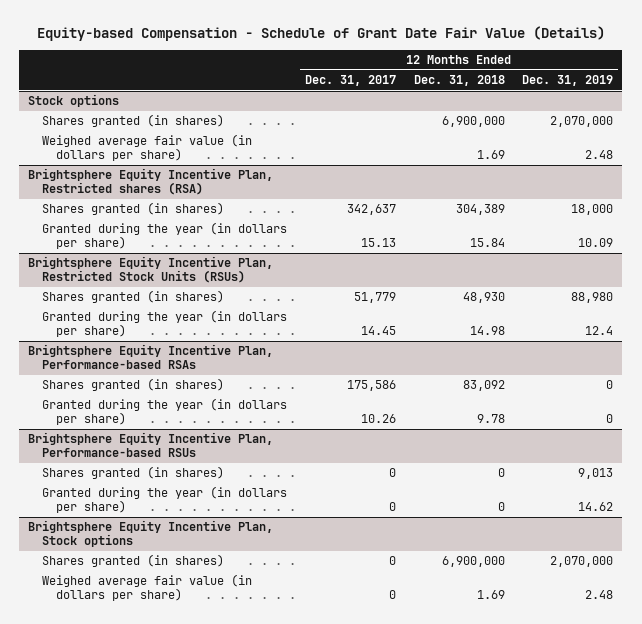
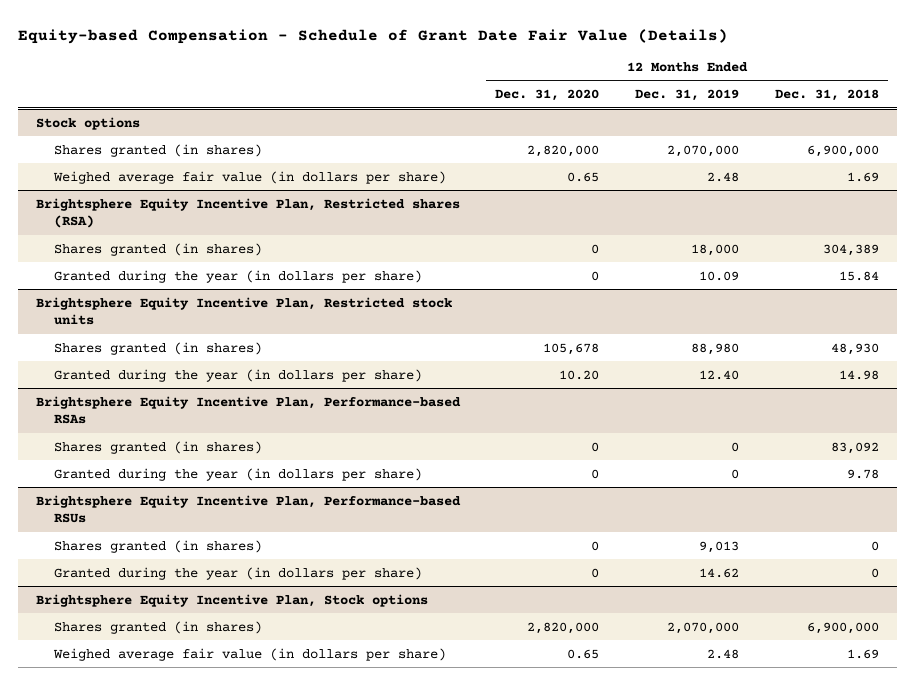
- | 12 Months Ended Dec. 31, 2017 | 12 Months Ended Dec. 31, 2018 | 12 Months Ended Dec. 31, 2019
+ | 12 Months Ended Dec. 31, 2020 | 12 Months Ended Dec. 31, 2019 | 12 Months Ended Dec. 31, 2018
- Brightsphere Equity Incentive Plan, Restricted Stock Units (RSUs)
+ Brightsphere Equity Incentive Plan, Restricted stock units
- Granted during the year (in dollars per share) | 14.45 | 14.98 | 12.4
+ Granted during the year (in dollars per share) | 10.20 | 12.40 | 14.98

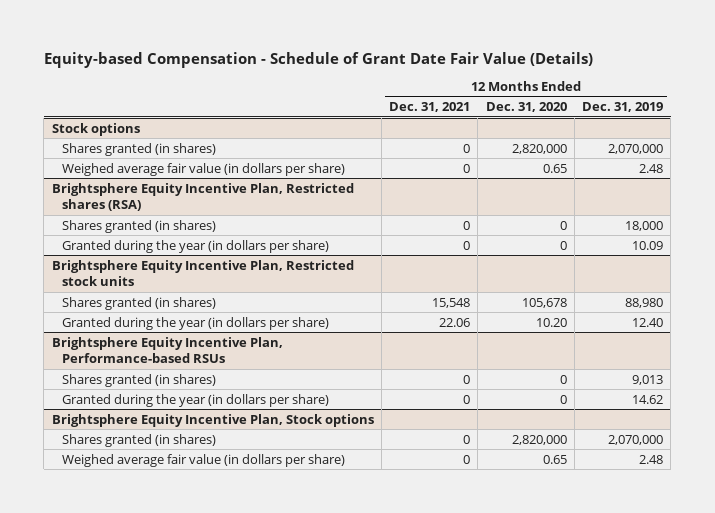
- | 12 Months Ended Dec. 31, 2020 | 12 Months Ended Dec. 31, 2019 | 12 Months Ended Dec. 31, 2018
+ | 12 Months Ended Dec. 31, 2021 | 12 Months Ended Dec. 31, 2020 | 12 Months Ended Dec. 31, 2019
- Brightsphere Equity Incentive Plan, Performance-based RSAs
- Shares granted (in shares) | 0 | 0 | 83,092
- Granted during the year (in dollars per share) | 0 | 0 | 9.78

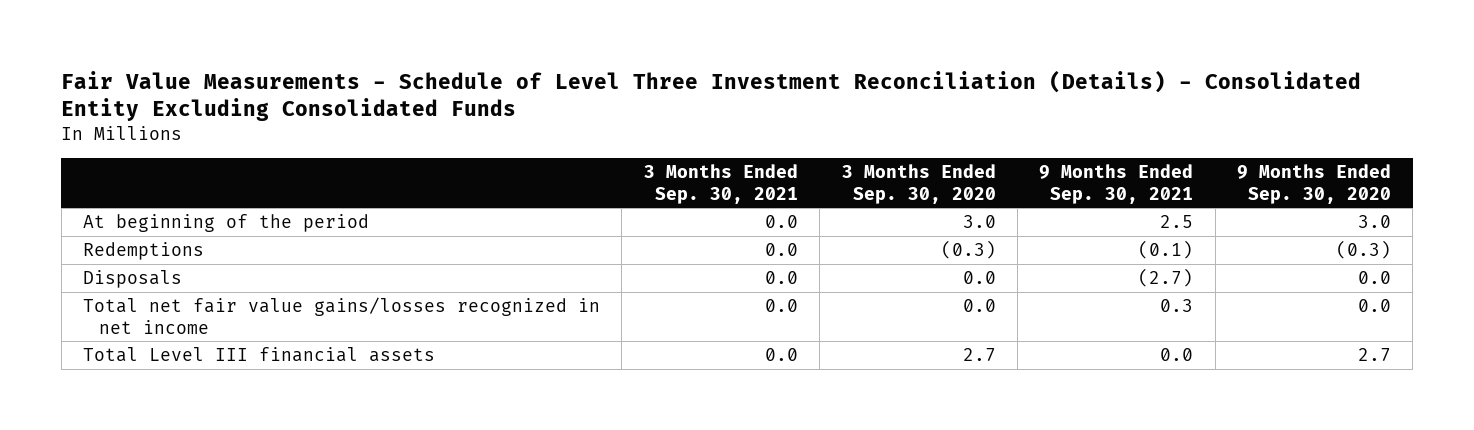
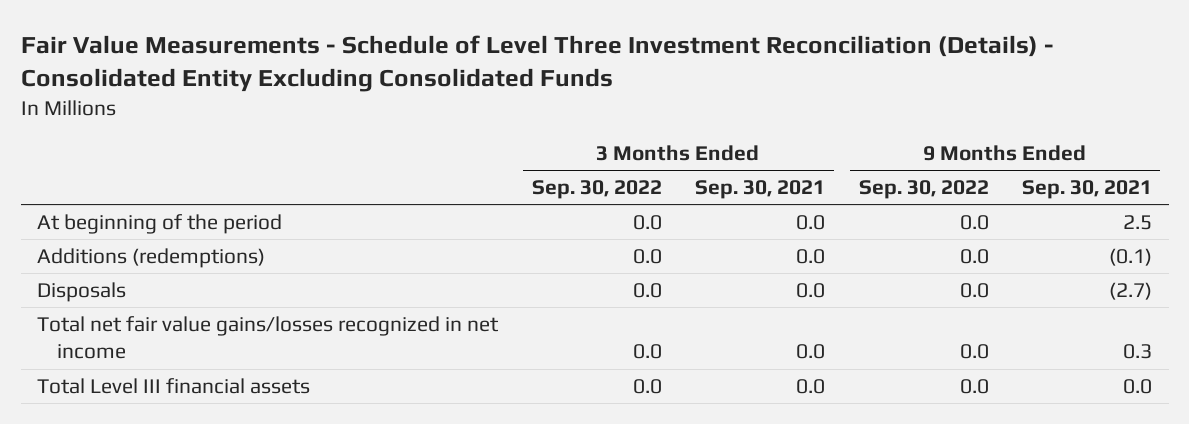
- | 3 Months Ended Sep. 30, 2021 | 3 Months Ended Sep. 30, 2020 | 9 Months Ended Sep. 30, 2021 | 9 Months Ended Sep. 30, 2020
+ | 3 Months Ended Sep. 30, 2022 | 3 Months Ended Sep. 30, 2021 | 9 Months Ended Sep. 30, 2022 | 9 Months Ended Sep. 30, 2021
- Redemptions | 0.0 | (0.3) | (0.1) | (0.3)
+ Additions (redemptions) | 0.0 | 0.0 | 0.0 | (0.1)

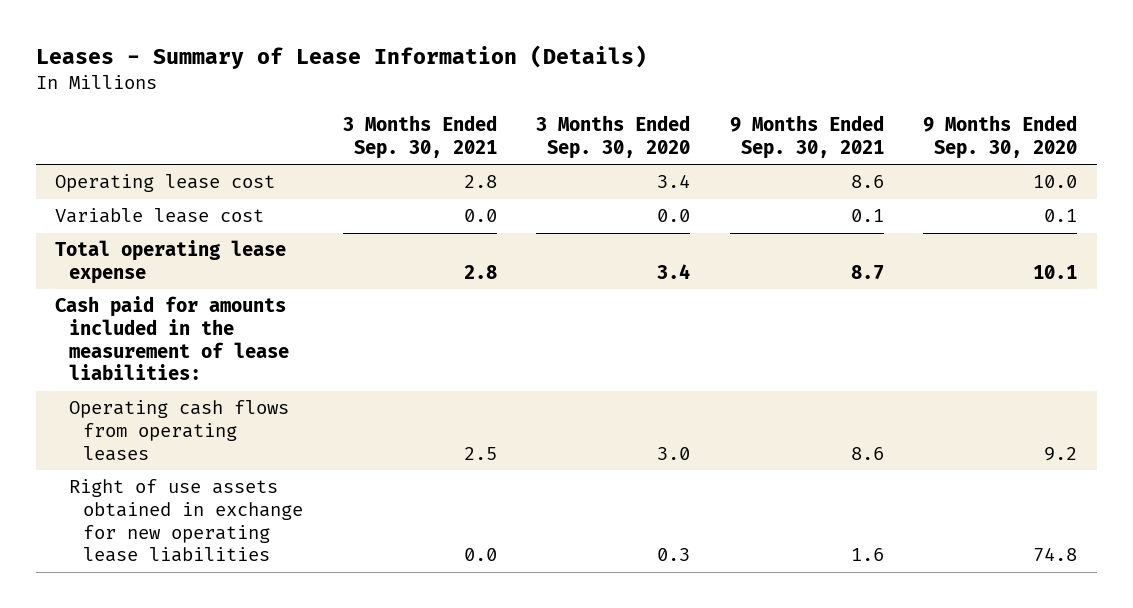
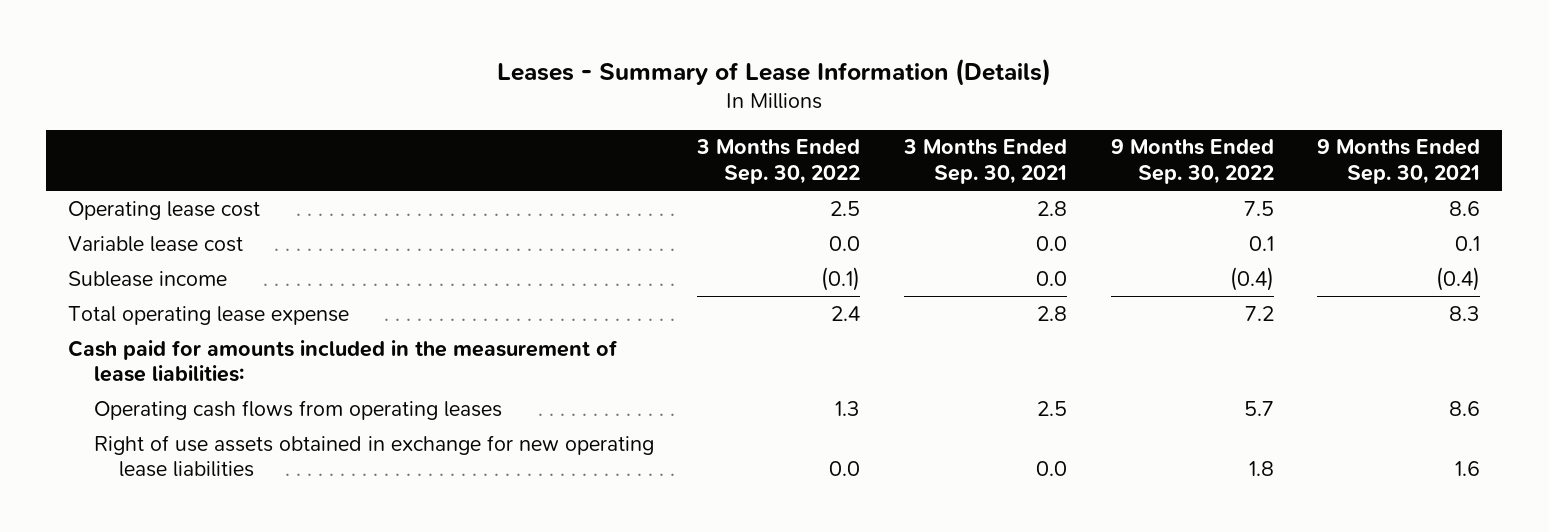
- | 3 Months Ended Sep. 30, 2021 | 3 Months Ended Sep. 30, 2020 | 9 Months Ended Sep. 30, 2021 | 9 Months Ended Sep. 30, 2020
+ | 3 Months Ended Sep. 30, 2022 | 3 Months Ended Sep. 30, 2021 | 9 Months Ended Sep. 30, 2022 | 9 Months Ended Sep. 30, 2021
- Total operating lease expense | 2.8 | 3.4 | 8.7 | 10.1
+ Sublease income | (0.1) | 0.0 | (0.4) | (0.4)
+ Total operating lease expense | 2.4 | 2.8 | 7.2 | 8.3

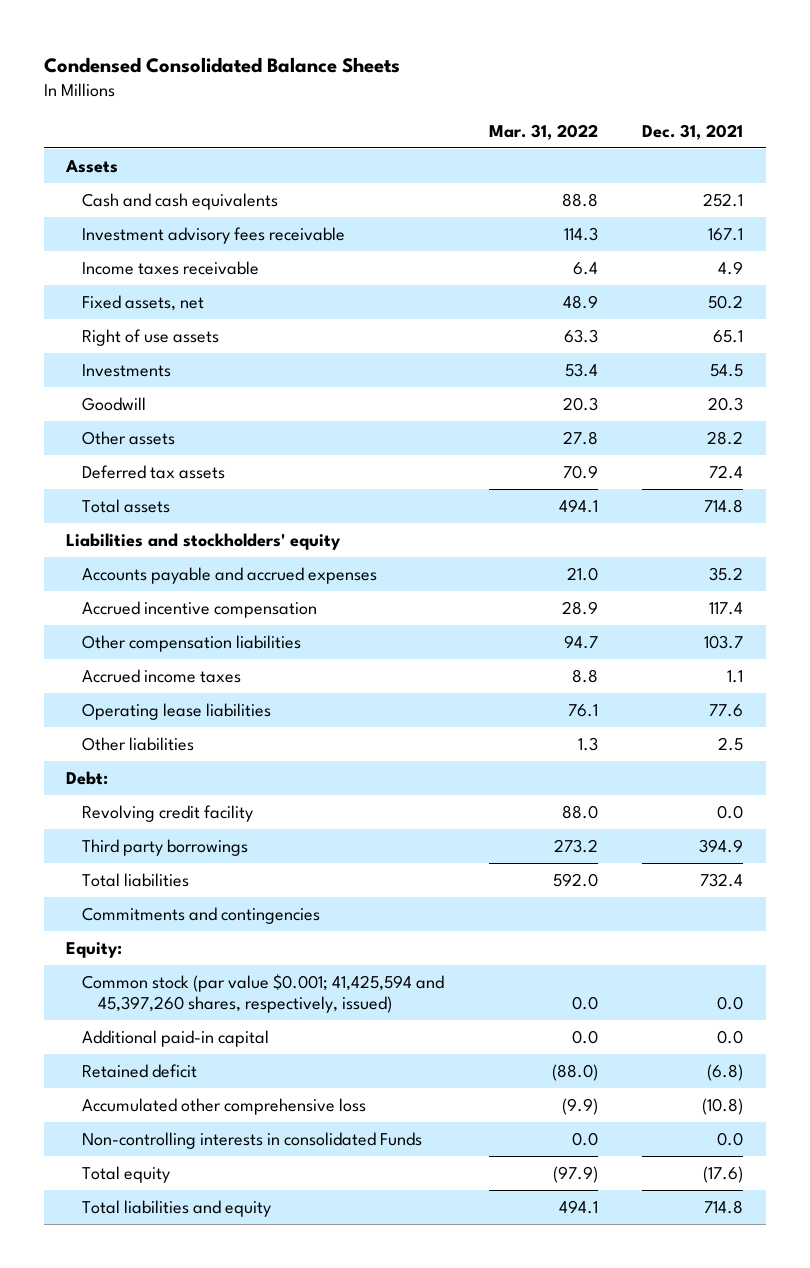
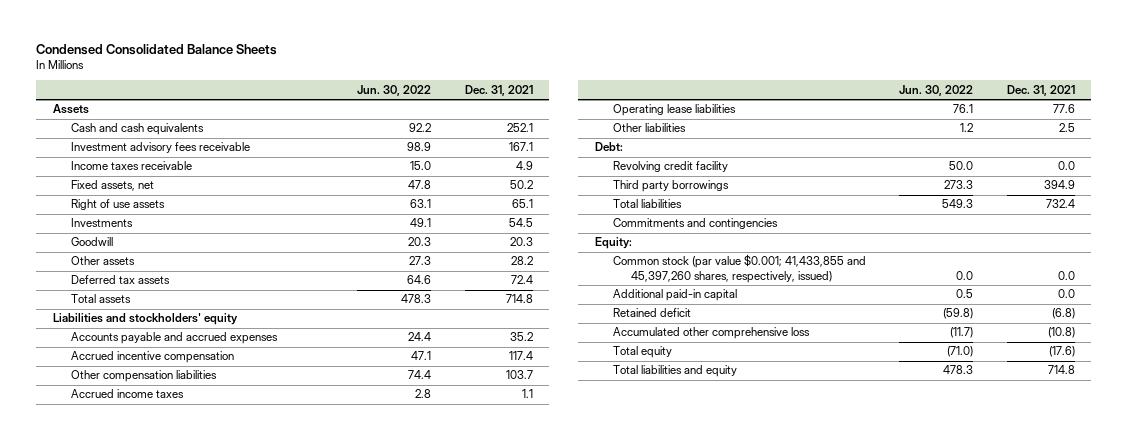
- | Mar. 31, 2022 | Dec. 31, 2021
+ | Jun. 30, 2022 | Dec. 31, 2021
- Common stock (par value $0.001; 41,425,594 and 45,397,260 shares, respectively, issued) | 0.0 | 0.0
+ Common stock (par value $0.001; 41,433,855 and 45,397,260 shares, respectively, issued) | 0.0 | 0.0
- Non-controlling interests in consolidated Funds | 0.0 | 0.0

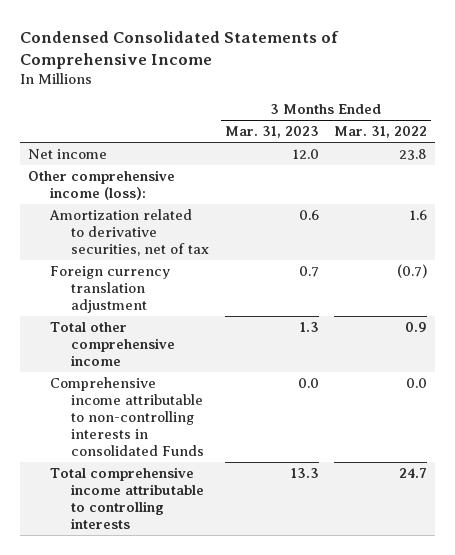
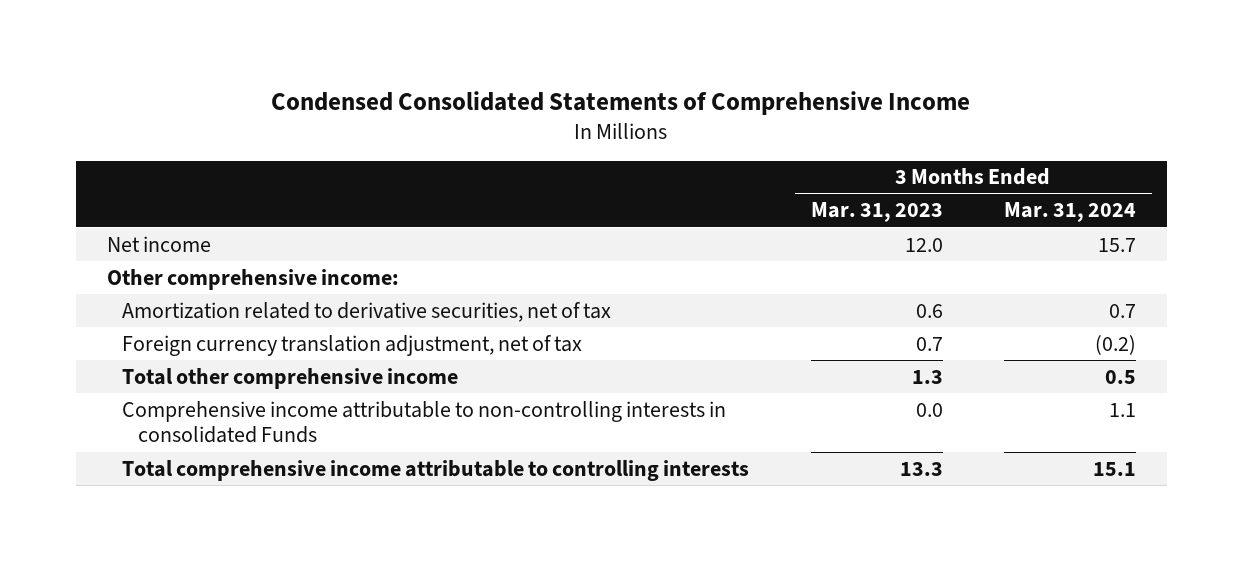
- | 3 Months Ended Mar. 31, 2023 | 3 Months Ended Mar. 31, 2022
+ | 3 Months Ended Mar. 31, 2023 | 3 Months Ended Mar. 31, 2024
- Other comprehensive income (loss):
+ Other comprehensive income:
- Foreign currency translation adjustment | 0.7 | (0.7)
+ Foreign currency translation adjustment, net of tax | 0.7 | (0.2)

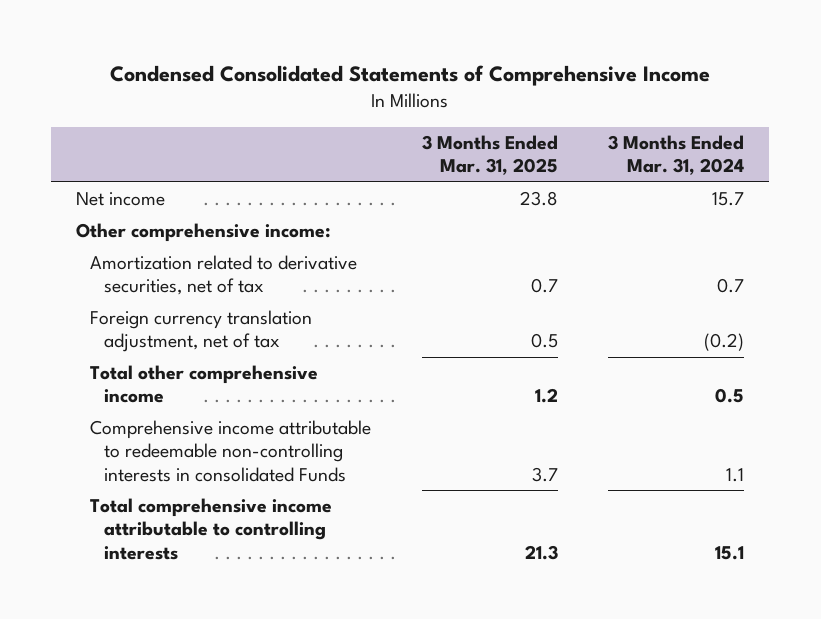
- | 3 Months Ended Mar. 31, 2023 | 3 Months Ended Mar. 31, 2024
+ | 3 Months Ended Mar. 31, 2025 | 3 Months Ended Mar. 31, 2024
- Comprehensive income attributable to non-controlling interests in consolidated Funds | 0.0 | 1.1
+ Comprehensive income attributable to redeemable non-controlling interests in consolidated Funds | 3.7 | 1.1

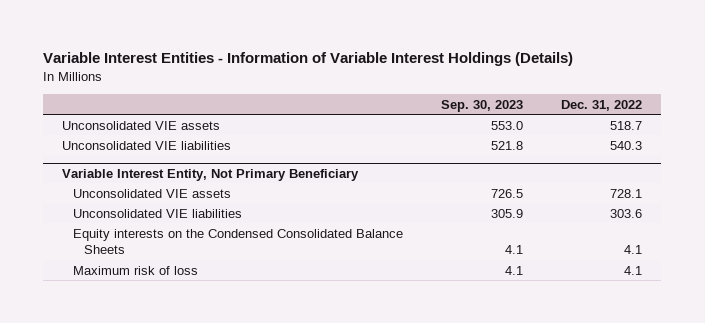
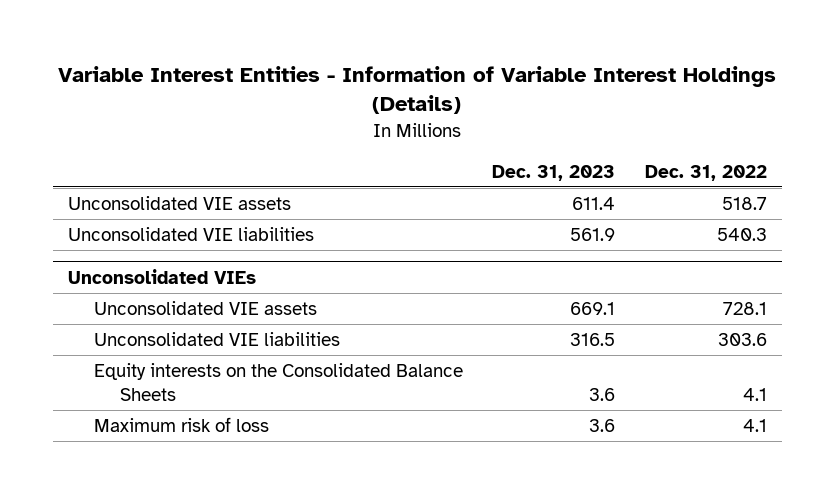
- | Sep. 30, 2023 | Dec. 31, 2022
+ | Dec. 31, 2023 | Dec. 31, 2022
- Variable Interest Entity, Not Primary Beneficiary
+ Unconsolidated VIEs
- Equity interests on the Condensed Consolidated Balance Sheets | 4.1 | 4.1
+ Equity interests on the Consolidated Balance Sheets | 3.6 | 4.1

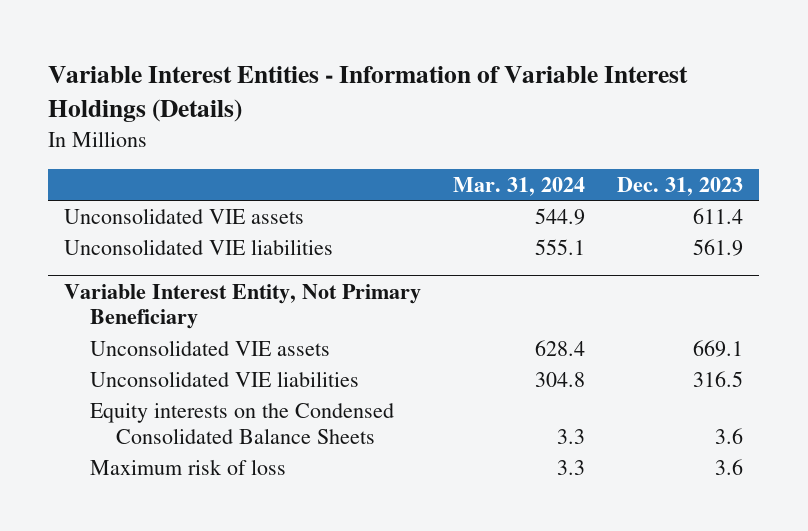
- | Dec. 31, 2023 | Dec. 31, 2022
+ | Mar. 31, 2024 | Dec. 31, 2023
- Unconsolidated VIEs
+ Variable Interest Entity, Not Primary Beneficiary
- Equity interests on the Consolidated Balance Sheets | 3.6 | 4.1
+ Equity interests on the Condensed Consolidated Balance Sheets | 3.3 | 3.6

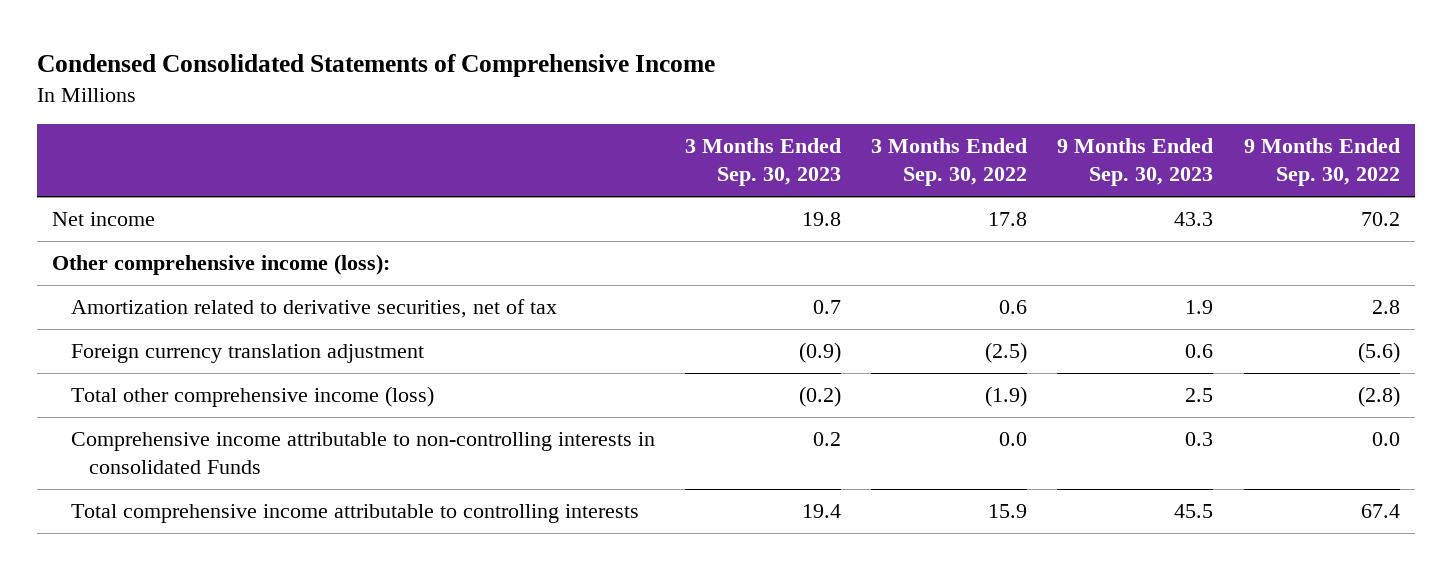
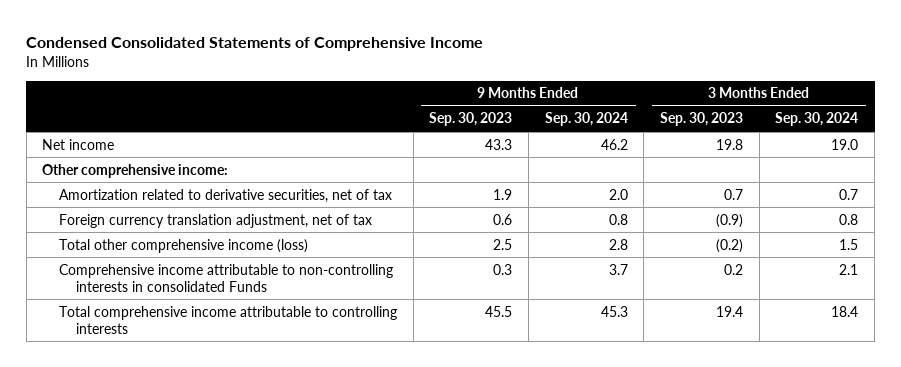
- | 3 Months Ended Sep. 30, 2023 | 3 Months Ended Sep. 30, 2022 | 9 Months Ended Sep. 30, 2023 | 9 Months Ended Sep. 30, 2022
+ | 9 Months Ended Sep. 30, 2023 | 9 Months Ended Sep. 30, 2024 | 3 Months Ended Sep. 30, 2023 | 3 Months Ended Sep. 30, 2024
- Other comprehensive income (loss):
+ Other comprehensive income:
- Foreign currency translation adjustment | (0.9) | (2.5) | 0.6 | (5.6)
+ Foreign currency translation adjustment, net of tax | 0.6 | 0.8 | (0.9) | 0.8

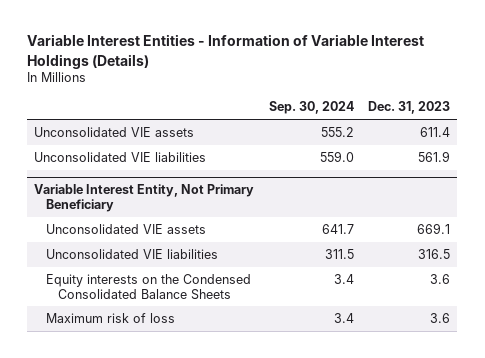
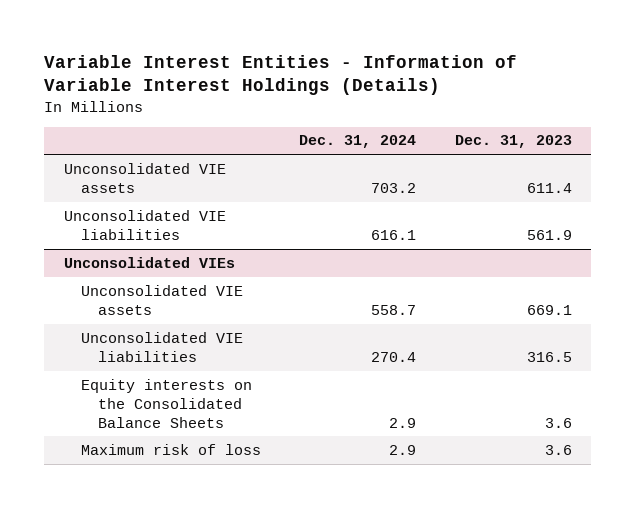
- | Sep. 30, 2024 | Dec. 31, 2023
+ | Dec. 31, 2024 | Dec. 31, 2023
- Variable Interest Entity, Not Primary Beneficiary
+ Unconsolidated VIEs
- Equity interests on the Condensed Consolidated Balance Sheets | 3.4 | 3.6
+ Equity interests on the Consolidated Balance Sheets | 2.9 | 3.6

